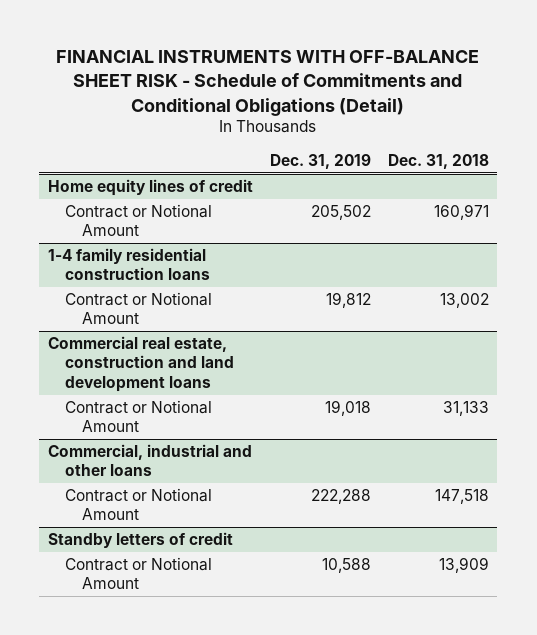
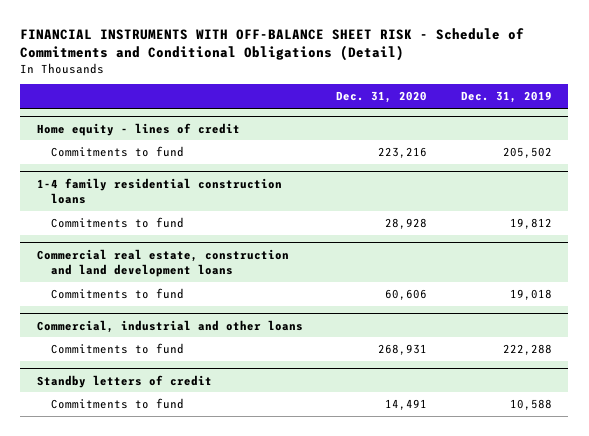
- | Dec. 31, 2019 | Dec. 31, 2018
+ | Dec. 31, 2020 | Dec. 31, 2019
- Home equity lines of credit
- Contract or Notional Amount | 205,502 | 160,971
+ Home equity - lines of credit
+ Commitments to fund | 223,216 | 205,502
@ 1-4 family residential construction loans
- Contract or Notional Amount | 19,812 | 13,002
+ Commitments to fund | 28,928 | 19,812
@ Commercial real estate, construction and land development loans
- Contract or Notional Amount | 19,018 | 31,133
+ Commitments to fund | 60,606 | 19,018
@ Commercial, industrial and other loans
- Contract or Notional Amount | 222,288 | 147,518
+ Commitments to fund | 268,931 | 222,288
@ Standby letters of credit
- Contract or Notional Amount | 10,588 | 13,909
+ Commitments to fund | 14,491 | 10,588

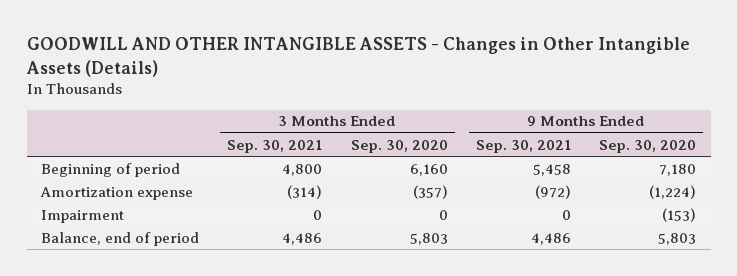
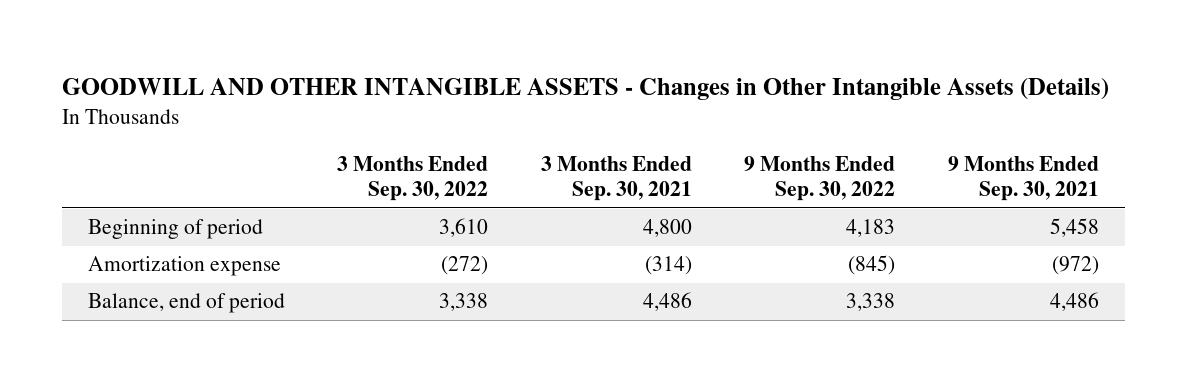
- | 3 Months Ended Sep. 30, 2021 | 3 Months Ended Sep. 30, 2020 | 9 Months Ended Sep. 30, 2021 | 9 Months Ended Sep. 30, 2020
+ | 3 Months Ended Sep. 30, 2022 | 3 Months Ended Sep. 30, 2021 | 9 Months Ended Sep. 30, 2022 | 9 Months Ended Sep. 30, 2021
- Impairment | 0 | 0 | 0 | (153)

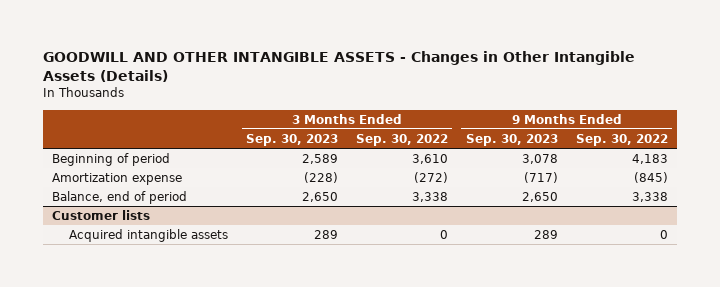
- | 3 Months Ended Sep. 30, 2022 | 3 Months Ended Sep. 30, 2021 | 9 Months Ended Sep. 30, 2022 | 9 Months Ended Sep. 30, 2021
+ | 3 Months Ended Sep. 30, 2023 | 3 Months Ended Sep. 30, 2022 | 9 Months Ended Sep. 30, 2023 | 9 Months Ended Sep. 30, 2022
+ Customer lists
+ Acquired intangible assets | 289 | 0 | 289 | 0

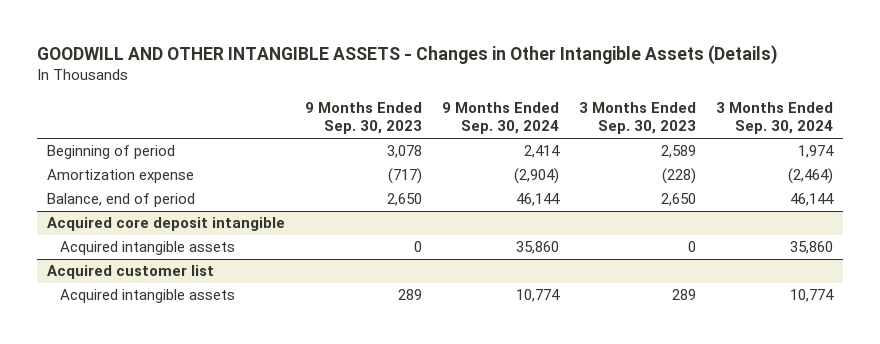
- | 3 Months Ended Sep. 30, 2023 | 3 Months Ended Sep. 30, 2022 | 9 Months Ended Sep. 30, 2023 | 9 Months Ended Sep. 30, 2022
+ | 9 Months Ended Sep. 30, 2023 | 9 Months Ended Sep. 30, 2024 | 3 Months Ended Sep. 30, 2023 | 3 Months Ended Sep. 30, 2024
- Customer lists
+ Acquired core deposit intangible
+ Acquired intangible assets | 0 | 35,860 | 0 | 35,860
+ Acquired customer list

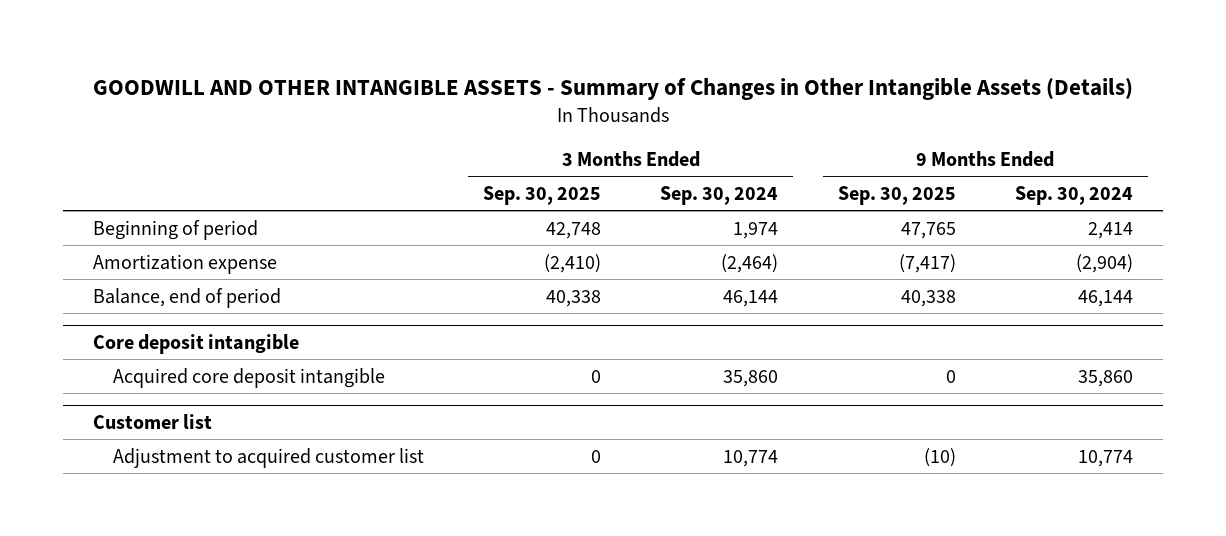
- GOODWILL AND OTHER INTANGIBLE ASSETS - Changes in Other Intangible Assets (Details)
+ GOODWILL AND OTHER INTANGIBLE ASSETS - Summary of Changes in Other Intangible Assets (Details)
- | 9 Months Ended Sep. 30, 2023 | 9 Months Ended Sep. 30, 2024 | 3 Months Ended Sep. 30, 2023 | 3 Months Ended Sep. 30, 2024
+ | 3 Months Ended Sep. 30, 2025 | 3 Months Ended Sep. 30, 2024 | 9 Months Ended Sep. 30, 2025 | 9 Months Ended Sep. 30, 2024
- Acquired core deposit intangible
- Acquired intangible assets | 0 | 35,860 | 0 | 35,860
- Acquired customer list
- Acquired intangible assets | 289 | 10,774 | 289 | 10,774
+ Core deposit intangible
+ Acquired core deposit intangible | 0 | 35,860 | 0 | 35,860
+ Customer list
+ Adjustment to acquired customer list | 0 | 10,774 | (10) | 10,774

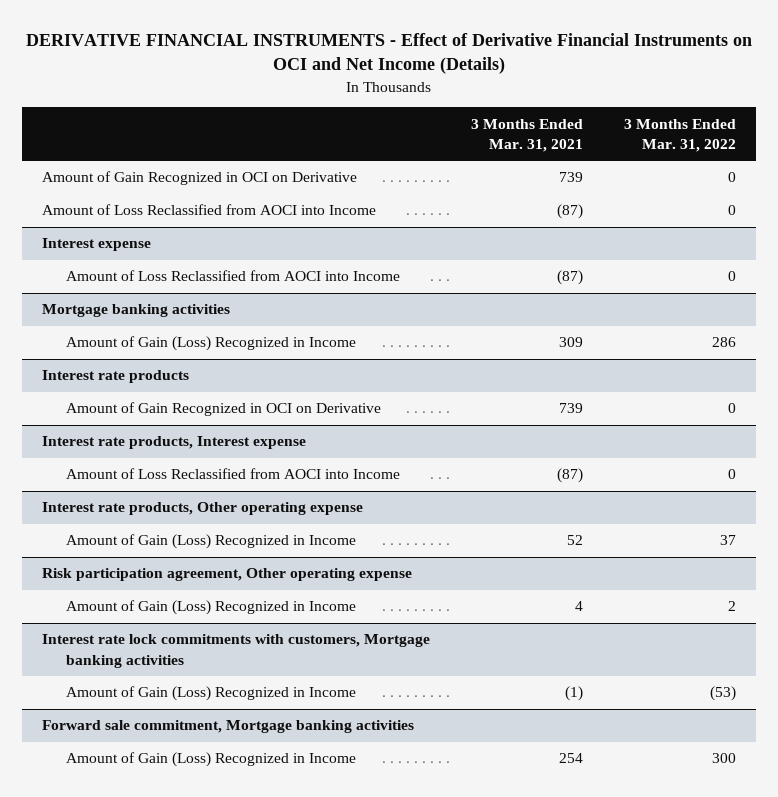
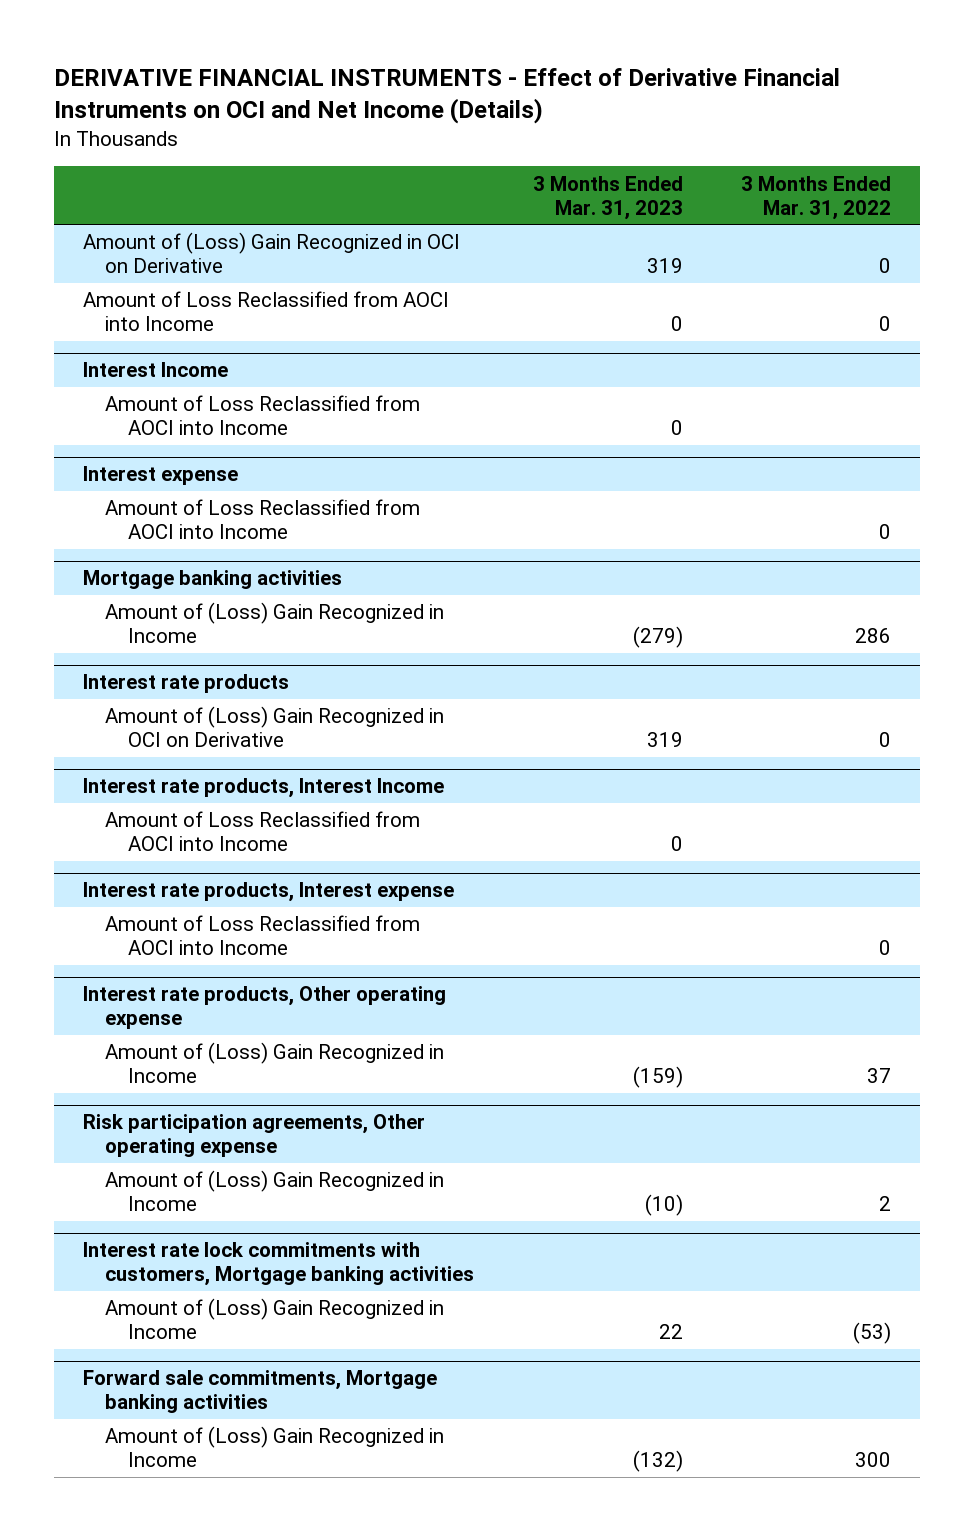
- | 3 Months Ended Mar. 31, 2021 | 3 Months Ended Mar. 31, 2022
+ | 3 Months Ended Mar. 31, 2023 | 3 Months Ended Mar. 31, 2022
- Amount of Gain Recognized in OCI on Derivative | 739 | 0
+ Amount of (Loss) Gain Recognized in OCI on Derivative | 319 | 0
+ Interest Income
+ Amount of Loss Reclassified from AOCI into Income | 0 |
@ Mortgage banking activities
- Amount of Gain (Loss) Recognized in Income | 309 | 286
+ Amount of (Loss) Gain Recognized in Income | (279) | 286
@ Interest rate products
- Amount of Gain Recognized in OCI on Derivative | 739 | 0
+ Amount of (Loss) Gain Recognized in OCI on Derivative | 319 | 0
+ Interest rate products, Interest Income
+ Amount of Loss Reclassified from AOCI into Income | 0 |
@ Interest rate products, Other operating expense
- Amount of Gain (Loss) Recognized in Income | 52 | 37
- Risk participation agreement, Other operating expense
- Amount of Gain (Loss) Recognized in Income | 4 | 2
@ Interest rate products, Other operating expense
+ Amount of (Loss) Gain Recognized in Income | (159) | 37
+ Risk participation agreements, Other operating expense
+ Amount of (Loss) Gain Recognized in Income | (10) | 2
@ Interest rate lock commitments with customers, Mortgage banking activities
- Amount of Gain (Loss) Recognized in Income | (1) | (53)
- Forward sale commitment, Mortgage banking activities
- Amount of Gain (Loss) Recognized in Income | 254 | 300
@ Interest rate lock commitments with customers, Mortgage banking activities
+ Amount of (Loss) Gain Recognized in Income | 22 | (53)
+ Forward sale commitments, Mortgage banking activities
+ Amount of (Loss) Gain Recognized in Income | (132) | 300

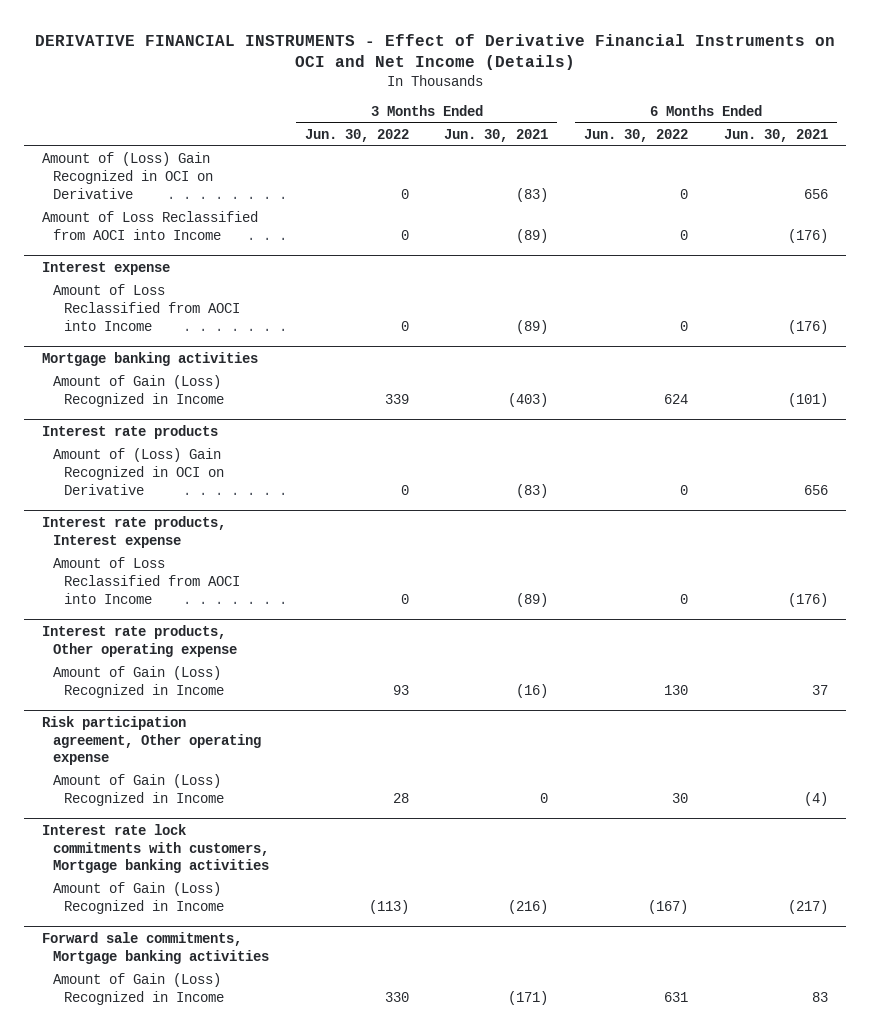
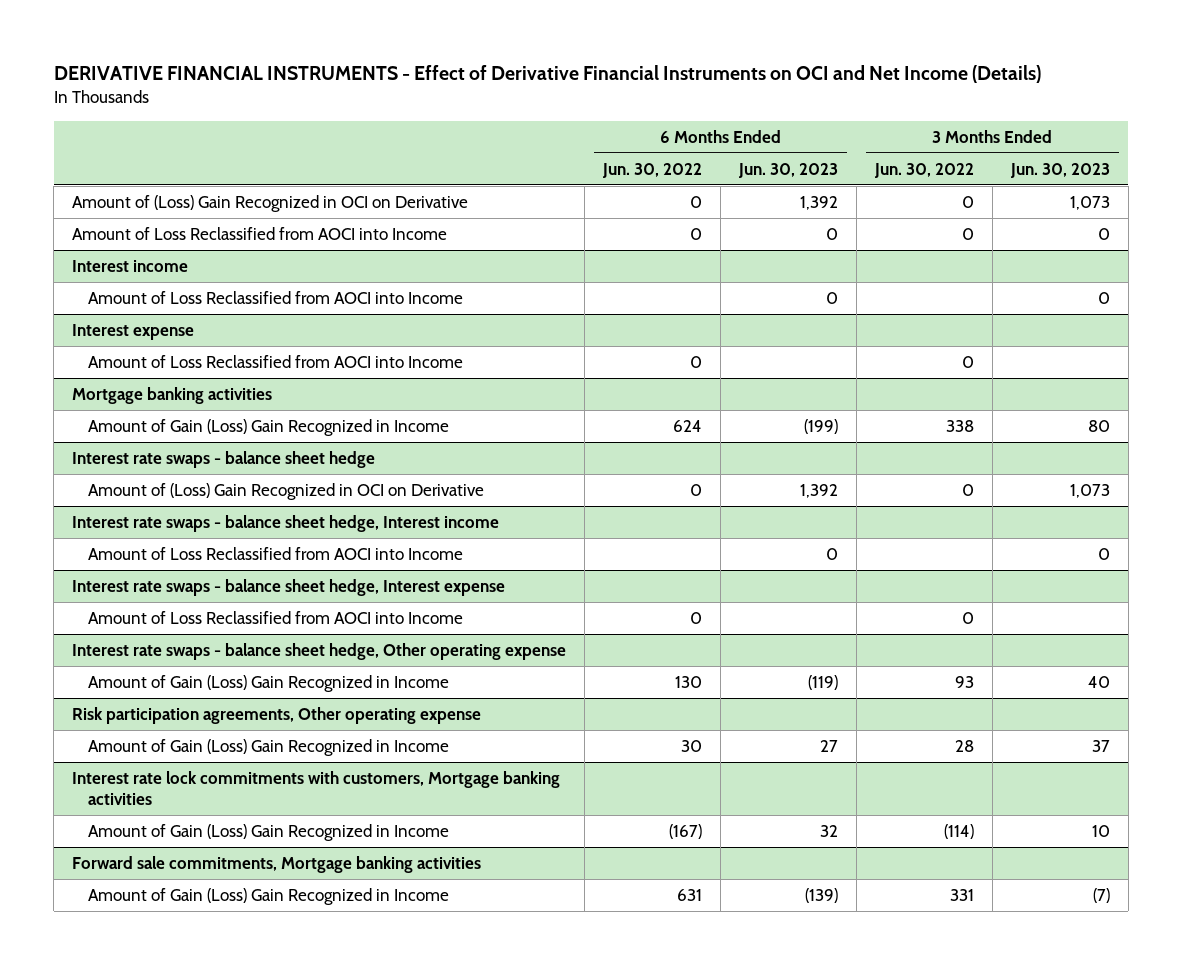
- | 3 Months Ended Jun. 30, 2022 | 3 Months Ended Jun. 30, 2021 | 6 Months Ended Jun. 30, 2022 | 6 Months Ended Jun. 30, 2021
+ | 6 Months Ended Jun. 30, 2022 | 6 Months Ended Jun. 30, 2023 | 3 Months Ended Jun. 30, 2022 | 3 Months Ended Jun. 30, 2023
+ Interest income
+ Amount of Loss Reclassified from AOCI into Income | | 0 | | 0
@ Mortgage banking activities
- Amount of Gain (Loss) Recognized in Income | 339 | (403) | 624 | (101)
- Interest rate products
@ Mortgage banking activities
+ Amount of Gain (Loss) Gain Recognized in Income | 624 | (199) | 338 | 80
+ Interest rate swaps - balance sheet hedge
- Interest rate products, Interest expense
+ Interest rate swaps - balance sheet hedge, Interest income
+ Amount of Loss Reclassified from AOCI into Income | | 0 | | 0
+ Interest rate swaps - balance sheet hedge, Interest expense
- Interest rate products, Other operating expense
- Amount of Gain (Loss) Recognized in Income | 93 | (16) | 130 | 37
- Risk participation agreement, Other operating expense
- Amount of Gain (Loss) Recognized in Income | 28 | 0 | 30 | (4)
+ Interest rate swaps - balance sheet hedge, Other operating expense
+ Amount of Gain (Loss) Gain Recognized in Income | 130 | (119) | 93 | 40
+ Risk participation agreements, Other operating expense
+ Amount of Gain (Loss) Gain Recognized in Income | 30 | 27 | 28 | 37
@ Interest rate lock commitments with customers, Mortgage banking activities
- Amount of Gain (Loss) Recognized in Income | (113) | (216) | (167) | (217)
+ Amount of Gain (Loss) Gain Recognized in Income | (167) | 32 | (114) | 10
@ Forward sale commitments, Mortgage banking activities
- Amount of Gain (Loss) Recognized in Income | 330 | (171) | 631 | 83
+ Amount of Gain (Loss) Gain Recognized in Income | 631 | (139) | 331 | (7)

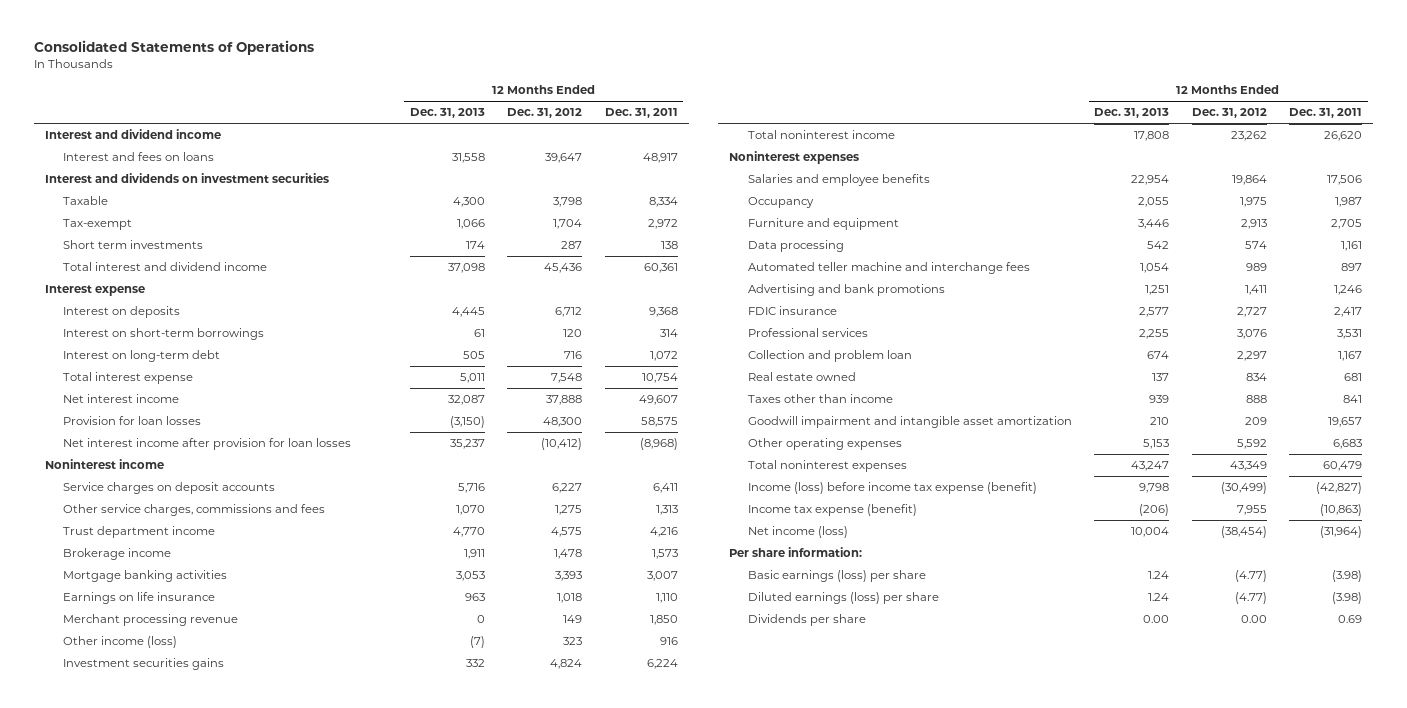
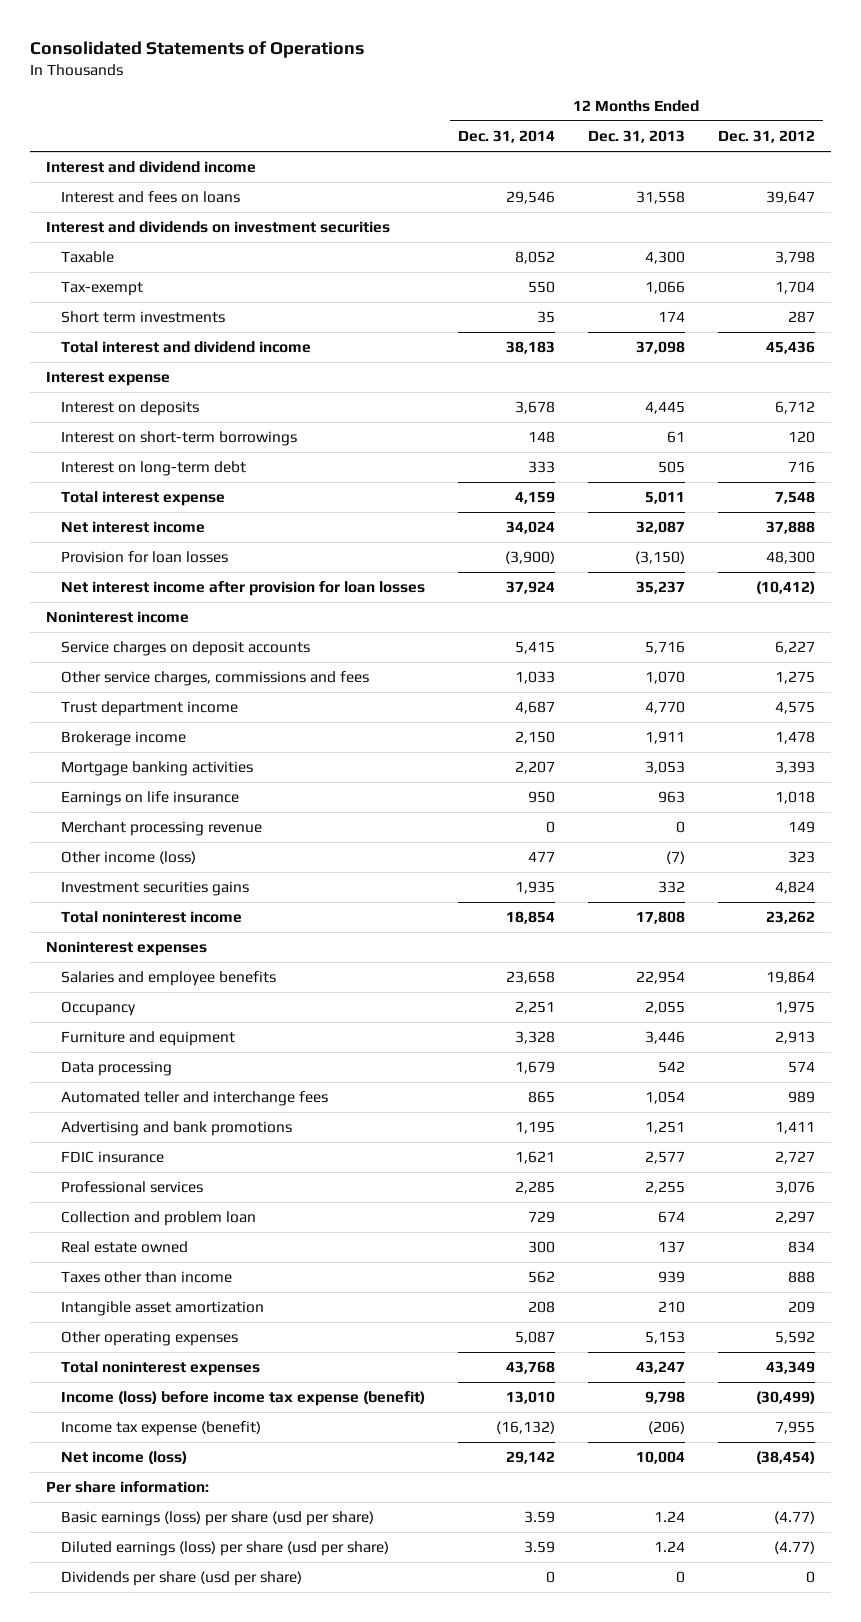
- | 12 Months Ended Dec. 31, 2013 | 12 Months Ended Dec. 31, 2012 | 12 Months Ended Dec. 31, 2011
+ | 12 Months Ended Dec. 31, 2014 | 12 Months Ended Dec. 31, 2013 | 12 Months Ended Dec. 31, 2012
- Automated teller machine and interchange fees | 1,054 | 989 | 897
+ Automated teller and interchange fees | 865 | 1,054 | 989
- Goodwill impairment and intangible asset amortization | 210 | 209 | 19,657
+ Intangible asset amortization | 208 | 210 | 209
- Basic earnings (loss) per share | 1.24 | (4.77) | (3.98)
- Diluted earnings (loss) per share | 1.24 | (4.77) | (3.98)
- Dividends per share | 0.00 | 0.00 | 0.69
+ Basic earnings (loss) per share (usd per share) | 3.59 | 1.24 | (4.77)
+ Diluted earnings (loss) per share (usd per share) | 3.59 | 1.24 | (4.77)
+ Dividends per share (usd per share) | 0 | 0 | 0

